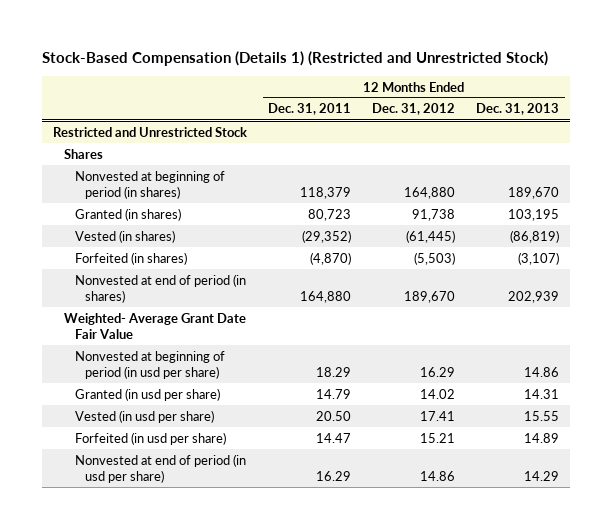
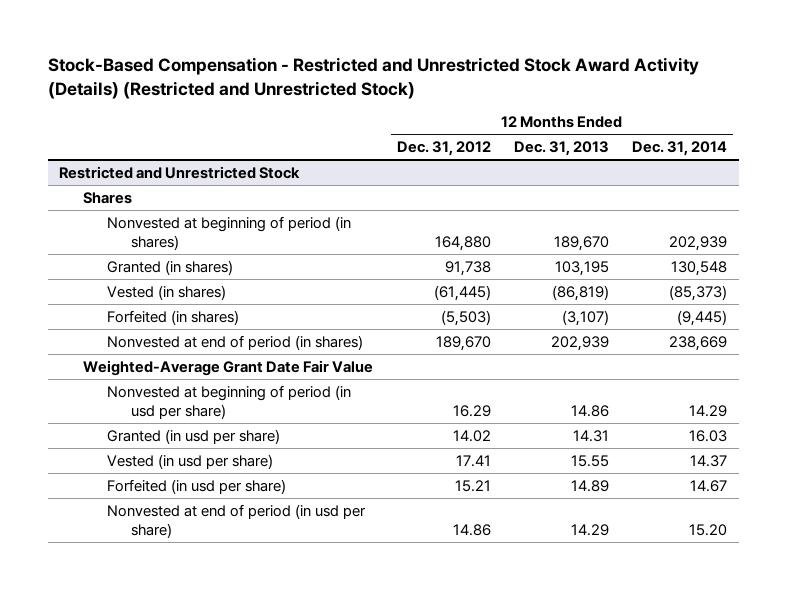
- Stock-Based Compensation (Details 1) (Restricted and Unrestricted Stock)
+ Stock-Based Compensation - Restricted and Unrestricted Stock Award Activity (Details) (Restricted and Unrestricted Stock)
- | 12 Months Ended Dec. 31, 2011 | 12 Months Ended Dec. 31, 2012 | 12 Months Ended Dec. 31, 2013
+ | 12 Months Ended Dec. 31, 2012 | 12 Months Ended Dec. 31, 2013 | 12 Months Ended Dec. 31, 2014
@ Restricted and Unrestricted Stock
- Weighted- Average Grant Date Fair Value
+ Weighted-Average Grant Date Fair Value

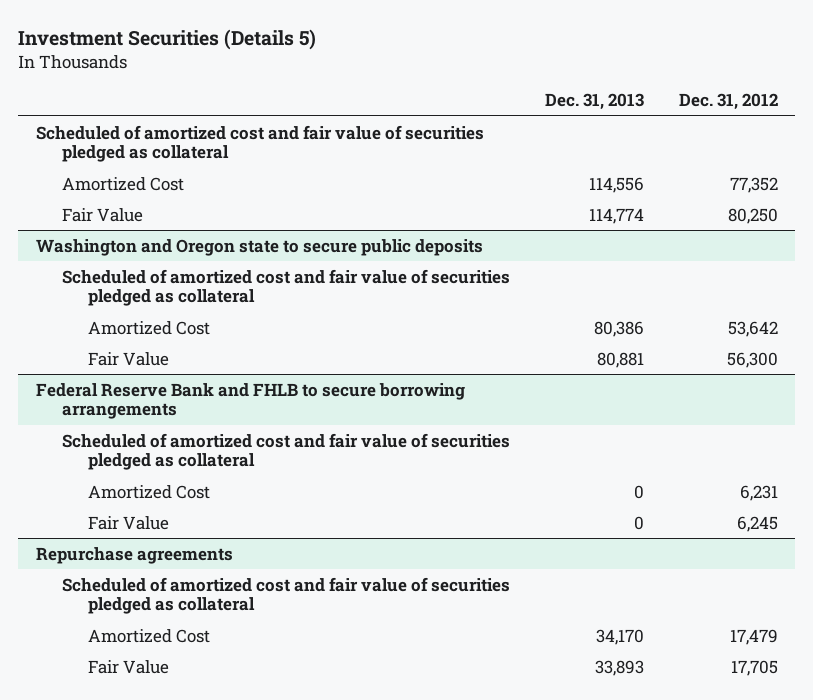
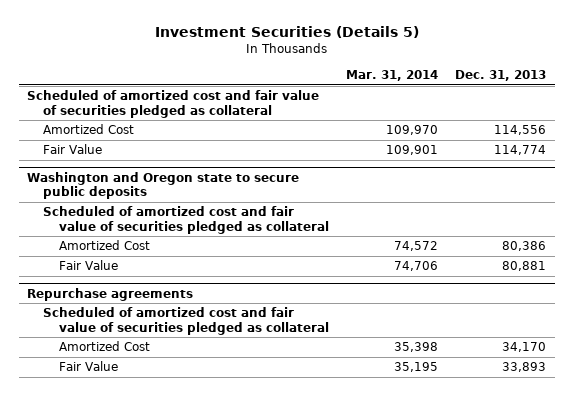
- | Dec. 31, 2013 | Dec. 31, 2012
+ | Mar. 31, 2014 | Dec. 31, 2013
- Federal Reserve Bank and FHLB to secure borrowing arrangements
- Scheduled of amortized cost and fair value of securities pledged as collateral
- Amortized Cost | 0 | 6,231
- Fair Value | 0 | 6,245

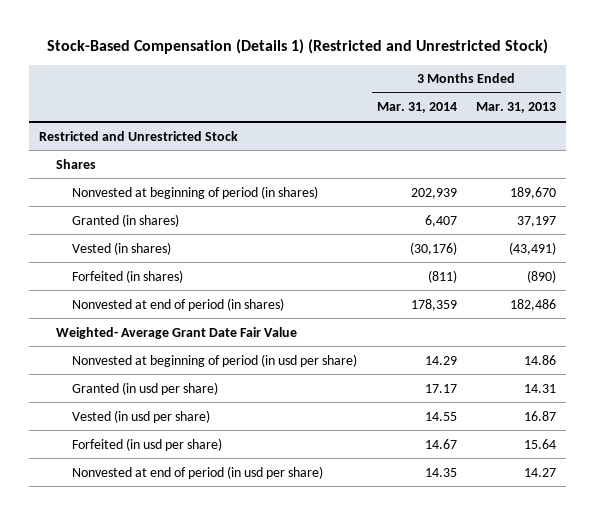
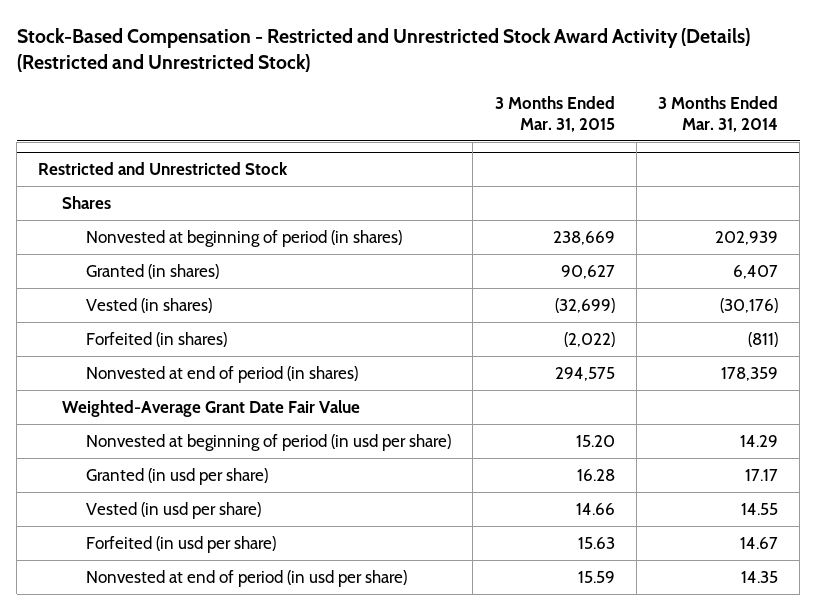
- Stock-Based Compensation (Details 1) (Restricted and Unrestricted Stock)
+ Stock-Based Compensation - Restricted and Unrestricted Stock Award Activity (Details) (Restricted and Unrestricted Stock)
- | 3 Months Ended Mar. 31, 2014 | 3 Months Ended Mar. 31, 2013
+ | 3 Months Ended Mar. 31, 2015 | 3 Months Ended Mar. 31, 2014
@ Restricted and Unrestricted Stock
- Weighted- Average Grant Date Fair Value
+ Weighted-Average Grant Date Fair Value

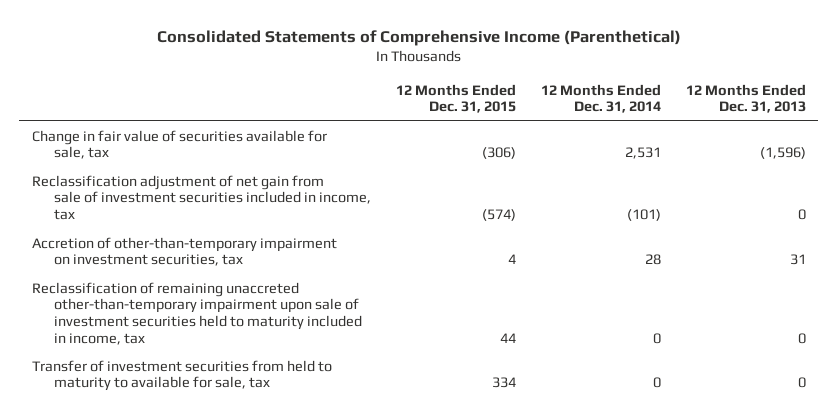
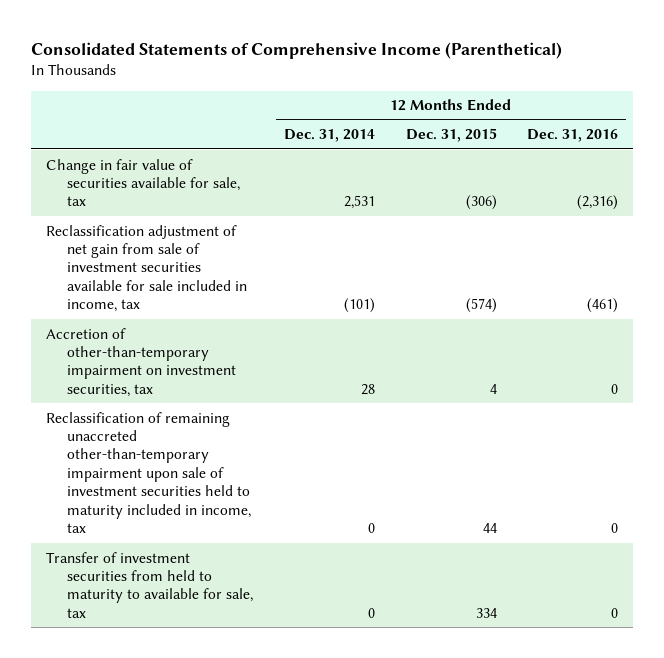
- | 12 Months Ended Dec. 31, 2015 | 12 Months Ended Dec. 31, 2014 | 12 Months Ended Dec. 31, 2013
+ | 12 Months Ended Dec. 31, 2014 | 12 Months Ended Dec. 31, 2015 | 12 Months Ended Dec. 31, 2016
- Reclassification adjustment of net gain from sale of investment securities included in income, tax | (574) | (101) | 0
+ Reclassification adjustment of net gain from sale of investment securities available for sale included in income, tax | (101) | (574) | (461)

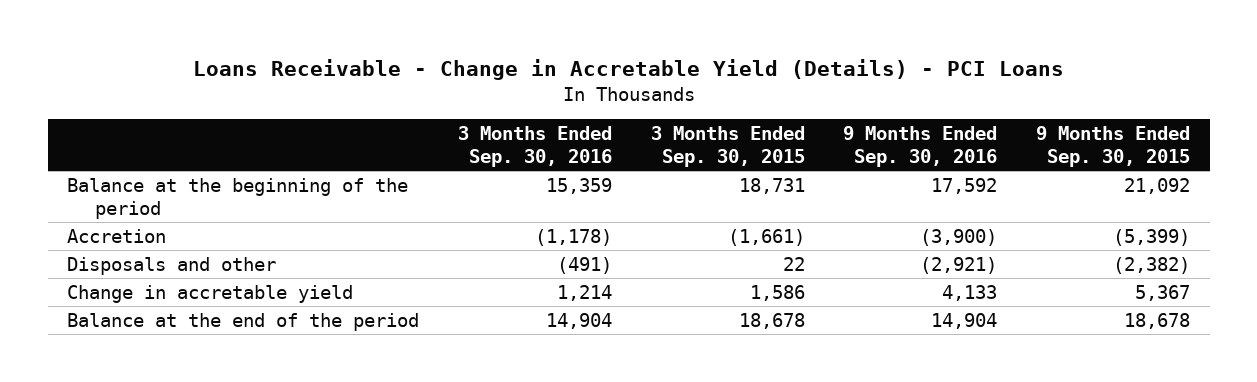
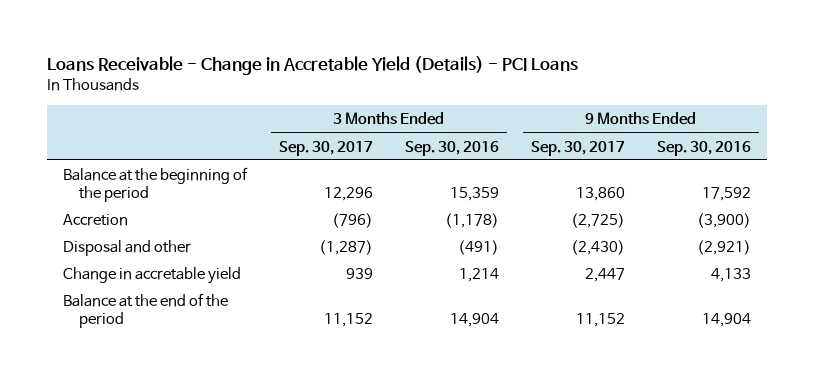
- | 3 Months Ended Sep. 30, 2016 | 3 Months Ended Sep. 30, 2015 | 9 Months Ended Sep. 30, 2016 | 9 Months Ended Sep. 30, 2015
+ | 3 Months Ended Sep. 30, 2017 | 3 Months Ended Sep. 30, 2016 | 9 Months Ended Sep. 30, 2017 | 9 Months Ended Sep. 30, 2016
- Disposals and other | (491) | 22 | (2,921) | (2,382)
+ Disposal and other | (1,287) | (491) | (2,430) | (2,921)

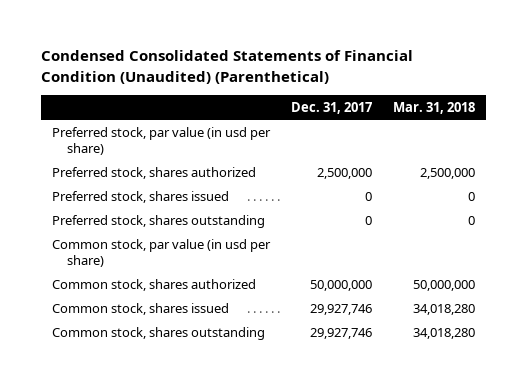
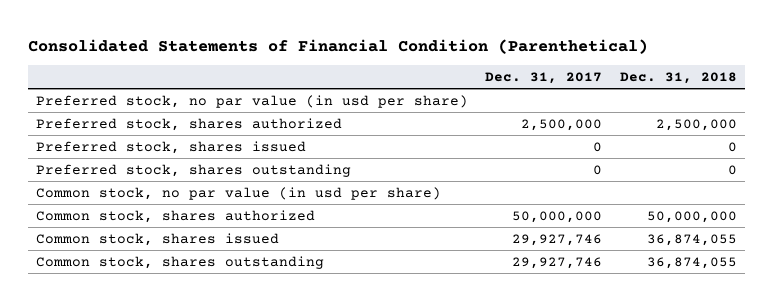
- Condensed Consolidated Statements of Financial Condition (Unaudited) (Parenthetical)
+ Consolidated Statements of Financial Condition (Parenthetical)
- | Dec. 31, 2017 | Mar. 31, 2018
+ | Dec. 31, 2017 | Dec. 31, 2018
- Preferred stock, par value (in usd per share)
+ Preferred stock, no par value (in usd per share)
- Common stock, par value (in usd per share)
+ Common stock, no par value (in usd per share)

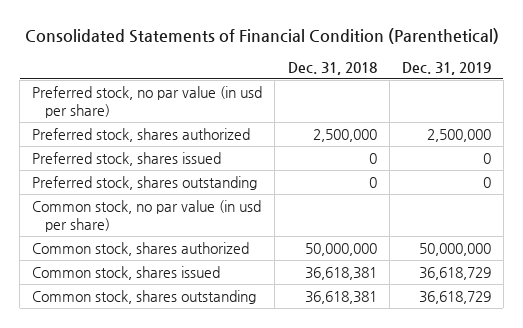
- | Dec. 31, 2017 | Dec. 31, 2018
+ | Dec. 31, 2018 | Dec. 31, 2019
- Common stock, shares issued | 29,927,746 | 36,874,055
- Common stock, shares outstanding | 29,927,746 | 36,874,055
+ Common stock, shares issued | 36,618,381 | 36,618,729
+ Common stock, shares outstanding | 36,618,381 | 36,618,729

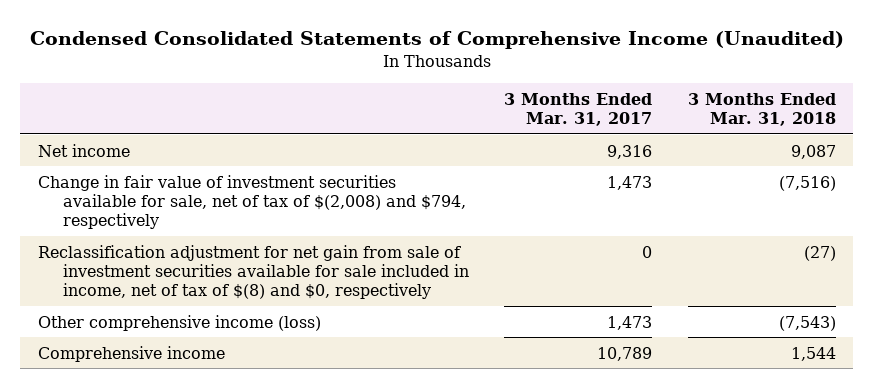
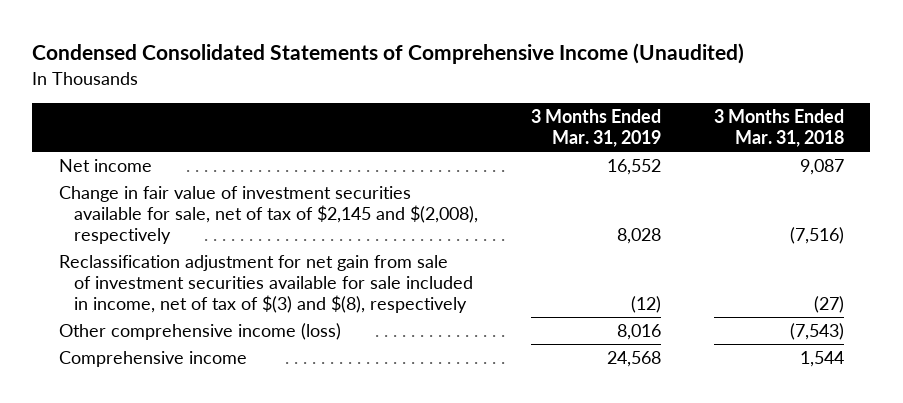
- | 3 Months Ended Mar. 31, 2017 | 3 Months Ended Mar. 31, 2018
+ | 3 Months Ended Mar. 31, 2019 | 3 Months Ended Mar. 31, 2018
- Change in fair value of investment securities available for sale, net of tax of $(2,008) and $794, respectively | 1,473 | (7,516)
- Reclassification adjustment for net gain from sale of investment securities available for sale included in income, net of tax of $(8) and $0, respectively | 0 | (27)
+ Change in fair value of investment securities available for sale, net of tax of $2,145 and $(2,008), respectively | 8,028 | (7,516)
+ Reclassification adjustment for net gain from sale of investment securities available for sale included in income, net of tax of $(3) and $(8), respectively | (12) | (27)

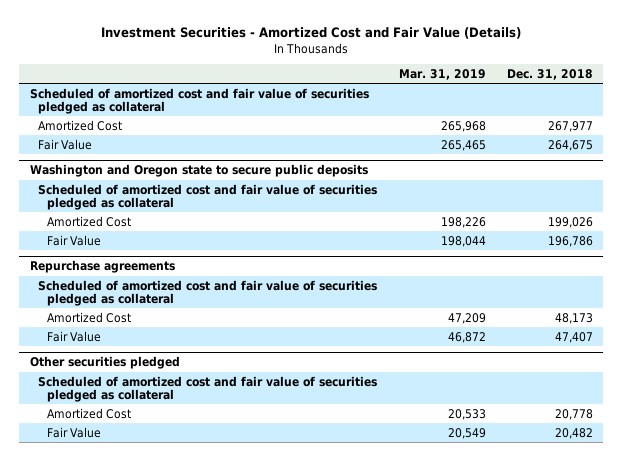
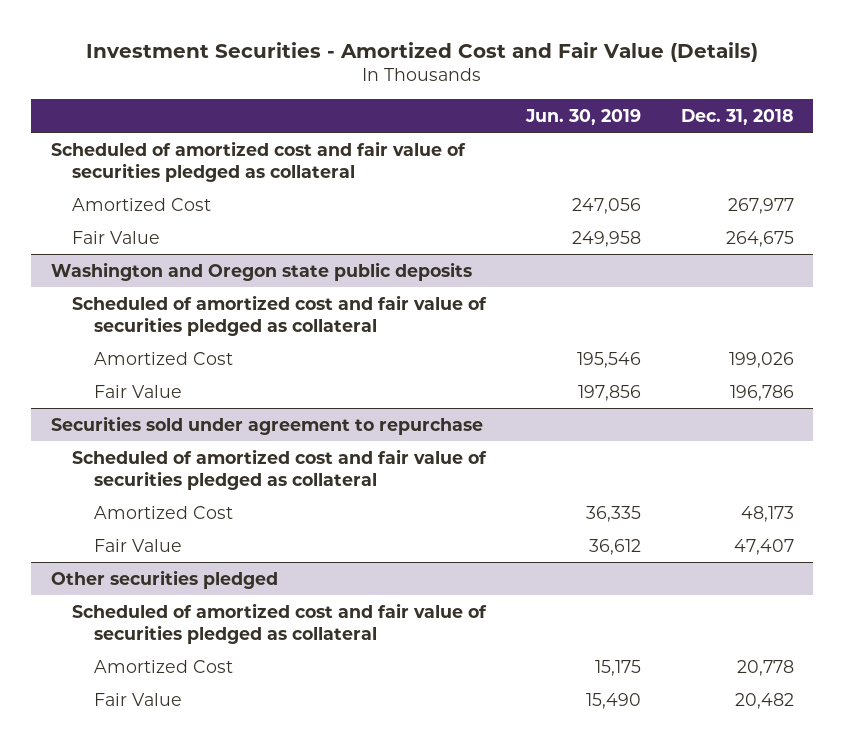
- | Mar. 31, 2019 | Dec. 31, 2018
+ | Jun. 30, 2019 | Dec. 31, 2018
- Washington and Oregon state to secure public deposits
+ Washington and Oregon state public deposits
- Repurchase agreements
+ Securities sold under agreement to repurchase

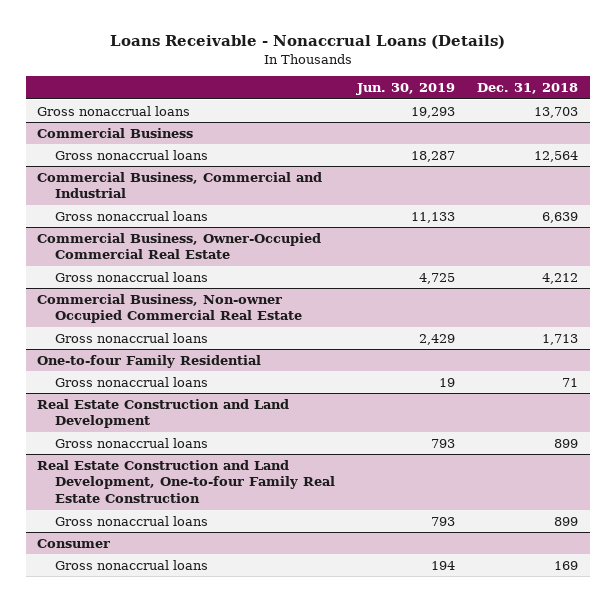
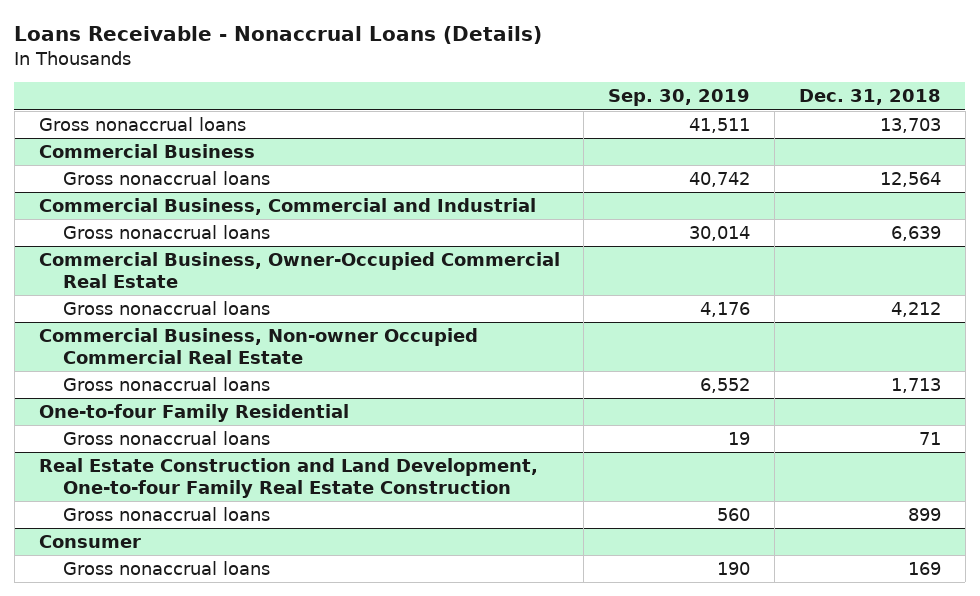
- | Jun. 30, 2019 | Dec. 31, 2018
+ | Sep. 30, 2019 | Dec. 31, 2018
- Real Estate Construction and Land Development
- Gross nonaccrual loans | 793 | 899

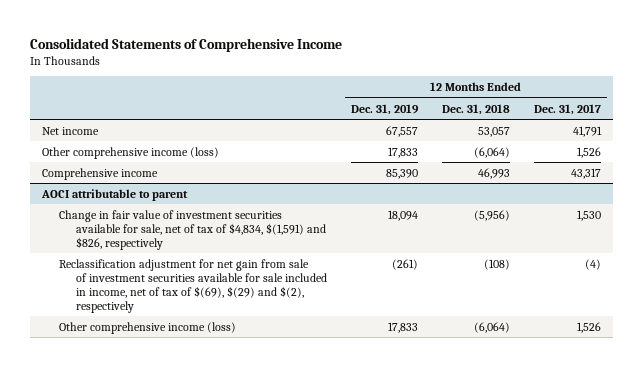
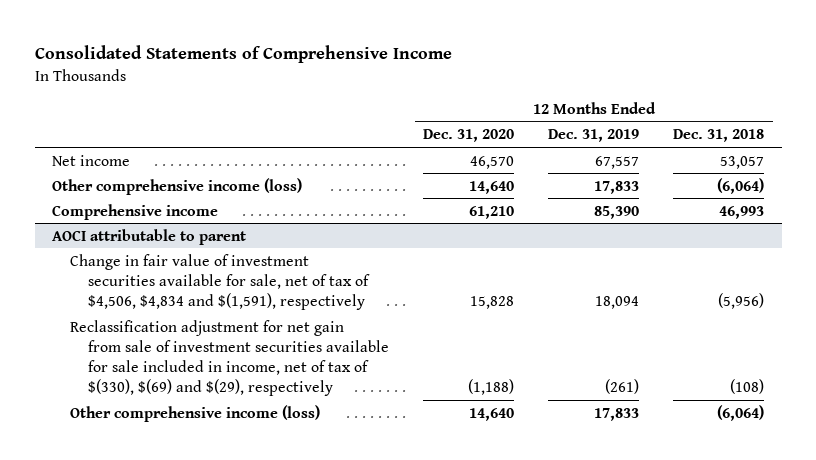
- | 12 Months Ended Dec. 31, 2019 | 12 Months Ended Dec. 31, 2018 | 12 Months Ended Dec. 31, 2017
+ | 12 Months Ended Dec. 31, 2020 | 12 Months Ended Dec. 31, 2019 | 12 Months Ended Dec. 31, 2018
@ AOCI attributable to parent
- Change in fair value of investment securities available for sale, net of tax of $4,834, $(1,591) and $826, respectively | 18,094 | (5,956) | 1,530
- Reclassification adjustment for net gain from sale of investment securities available for sale included in income, net of tax of $(69), $(29) and $(2), respectively | (261) | (108) | (4)
+ Change in fair value of investment securities available for sale, net of tax of $4,506, $4,834 and $(1,591), respectively | 15,828 | 18,094 | (5,956)
+ Reclassification adjustment for net gain from sale of investment securities available for sale included in income, net of tax of $(330), $(69) and $(29), respectively | (1,188) | (261) | (108)

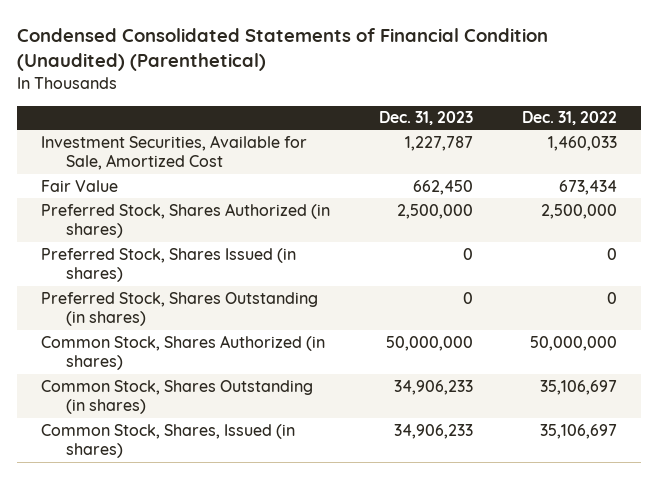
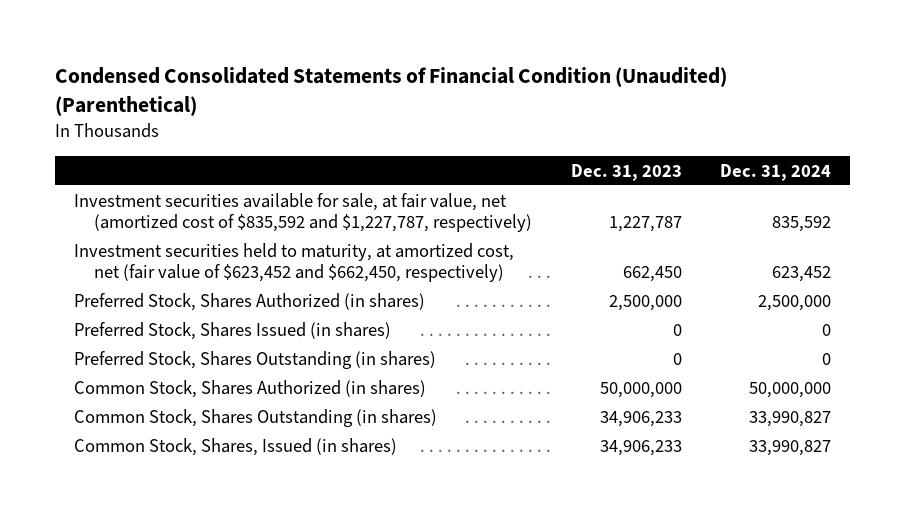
- | Dec. 31, 2023 | Dec. 31, 2022
+ | Dec. 31, 2023 | Dec. 31, 2024
- Investment Securities, Available for Sale, Amortized Cost | 1,227,787 | 1,460,033
- Fair Value | 662,450 | 673,434
+ Investment securities available for sale, at fair value, net (amortized cost of $835,592 and $1,227,787, respectively) | 1,227,787 | 835,592
+ Investment securities held to maturity, at amortized cost, net (fair value of $623,452 and $662,450, respectively) | 662,450 | 623,452

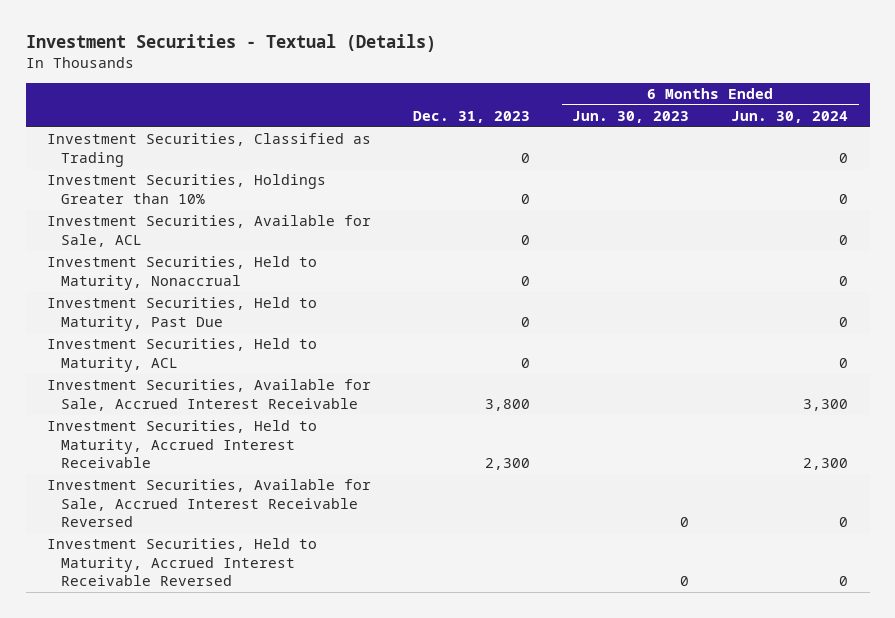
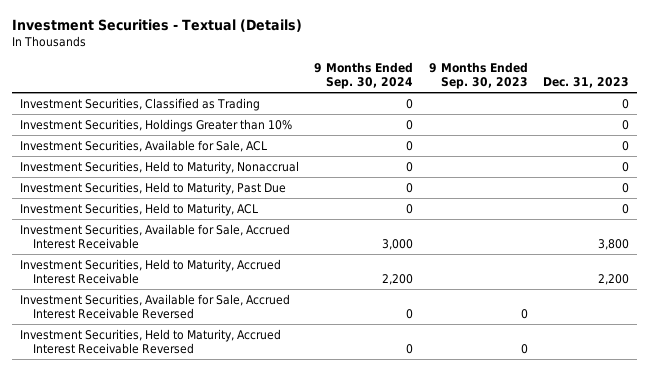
- | Dec. 31, 2023 | 6 Months Ended Jun. 30, 2023 | 6 Months Ended Jun. 30, 2024
+ | 9 Months Ended Sep. 30, 2024 | 9 Months Ended Sep. 30, 2023 | Dec. 31, 2023
- Investment Securities, Held to Maturity, Accrued Interest Receivable | 2,300 | | 2,300
+ Investment Securities, Held to Maturity, Accrued Interest Receivable | 2,200 | | 2,200

